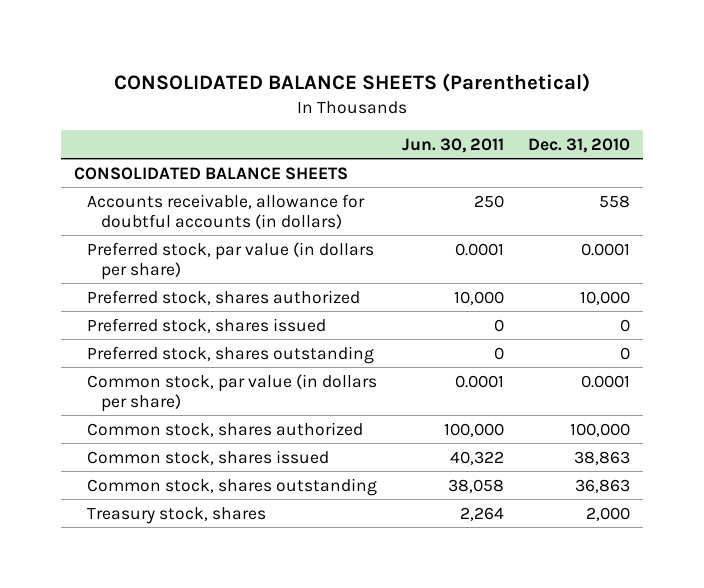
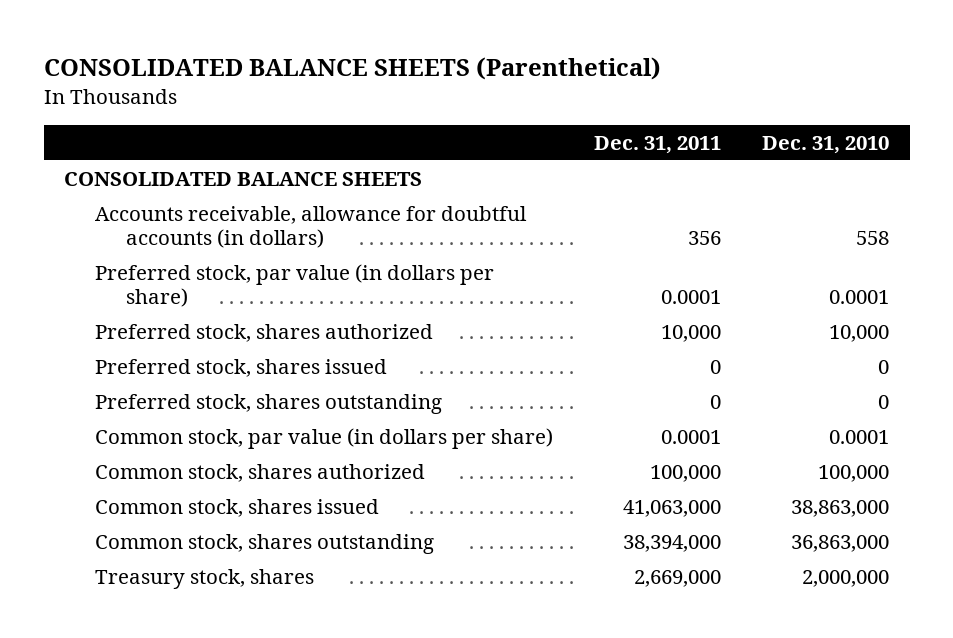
- | Jun. 30, 2011 | Dec. 31, 2010
+ | Dec. 31, 2011 | Dec. 31, 2010
- Common stock, shares issued | 40,322 | 38,863
- Common stock, shares outstanding | 38,058 | 36,863
- Treasury stock, shares | 2,264 | 2,000
+ Common stock, shares issued | 41,063,000 | 38,863,000
+ Common stock, shares outstanding | 38,394,000 | 36,863,000
+ Treasury stock, shares | 2,669,000 | 2,000,000

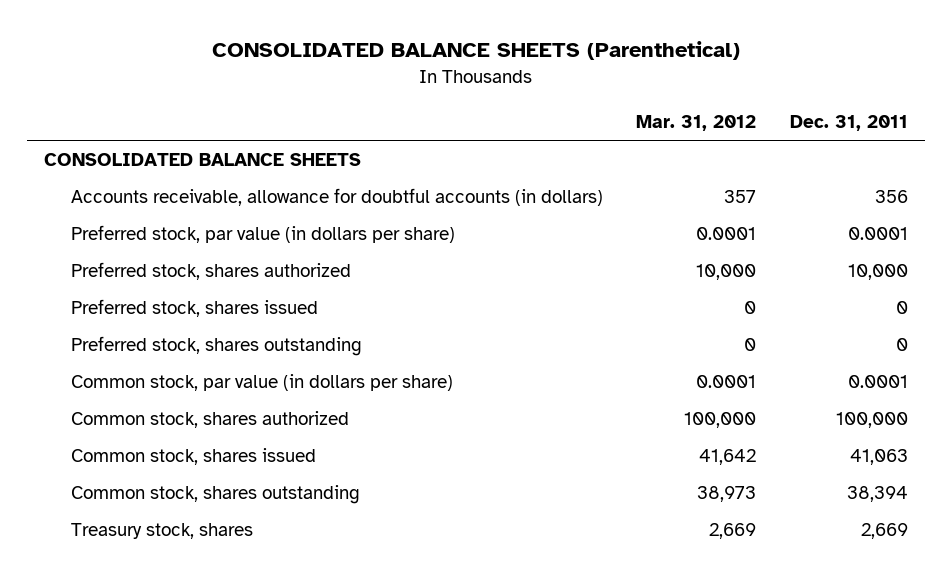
- | Dec. 31, 2011 | Dec. 31, 2010
+ | Mar. 31, 2012 | Dec. 31, 2011
- Common stock, shares issued | 41,063,000 | 38,863,000
- Common stock, shares outstanding | 38,394,000 | 36,863,000
- Treasury stock, shares | 2,669,000 | 2,000,000
+ Common stock, shares issued | 41,642 | 41,063
+ Common stock, shares outstanding | 38,973 | 38,394
+ Treasury stock, shares | 2,669 | 2,669

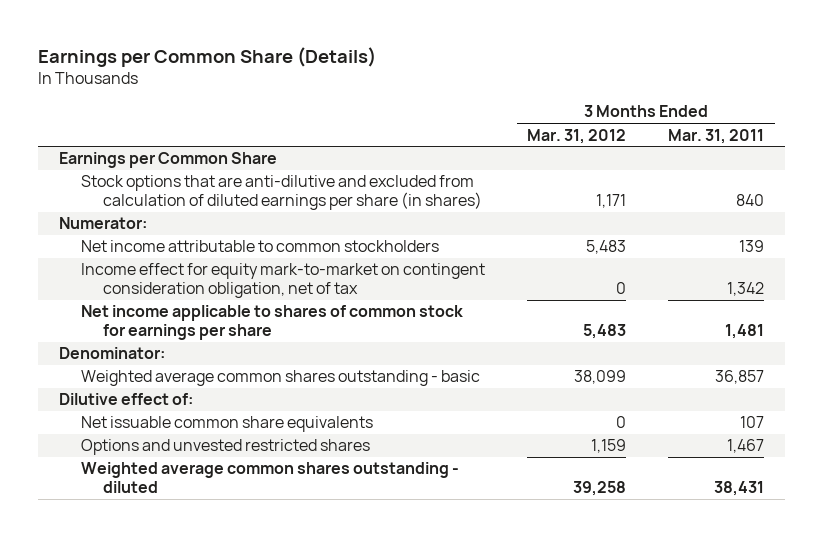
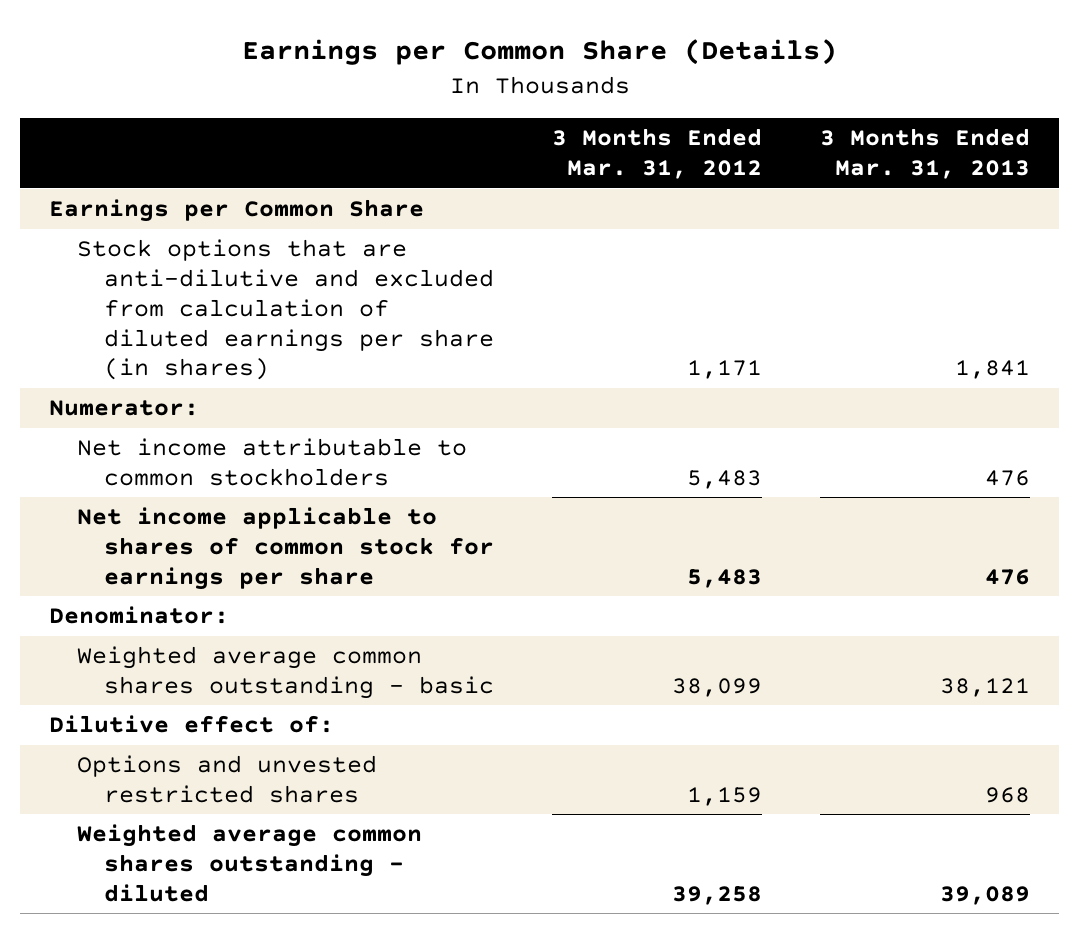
- | 3 Months Ended Mar. 31, 2012 | 3 Months Ended Mar. 31, 2011
+ | 3 Months Ended Mar. 31, 2012 | 3 Months Ended Mar. 31, 2013
- Income effect for equity mark-to-market on contingent consideration obligation, net of tax | 0 | 1,342
- Net issuable common share equivalents | 0 | 107

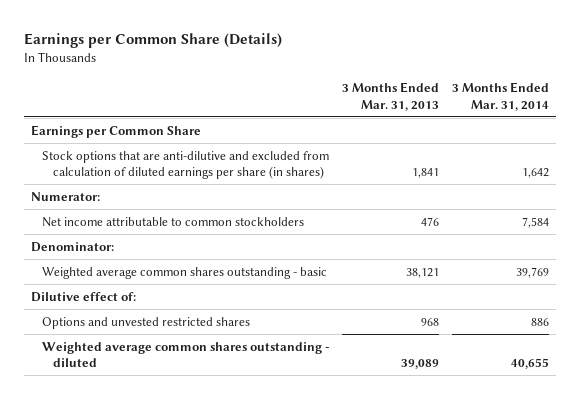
- | 3 Months Ended Mar. 31, 2012 | 3 Months Ended Mar. 31, 2013
+ | 3 Months Ended Mar. 31, 2013 | 3 Months Ended Mar. 31, 2014
- Net income applicable to shares of common stock for earnings per share | 5,483 | 476

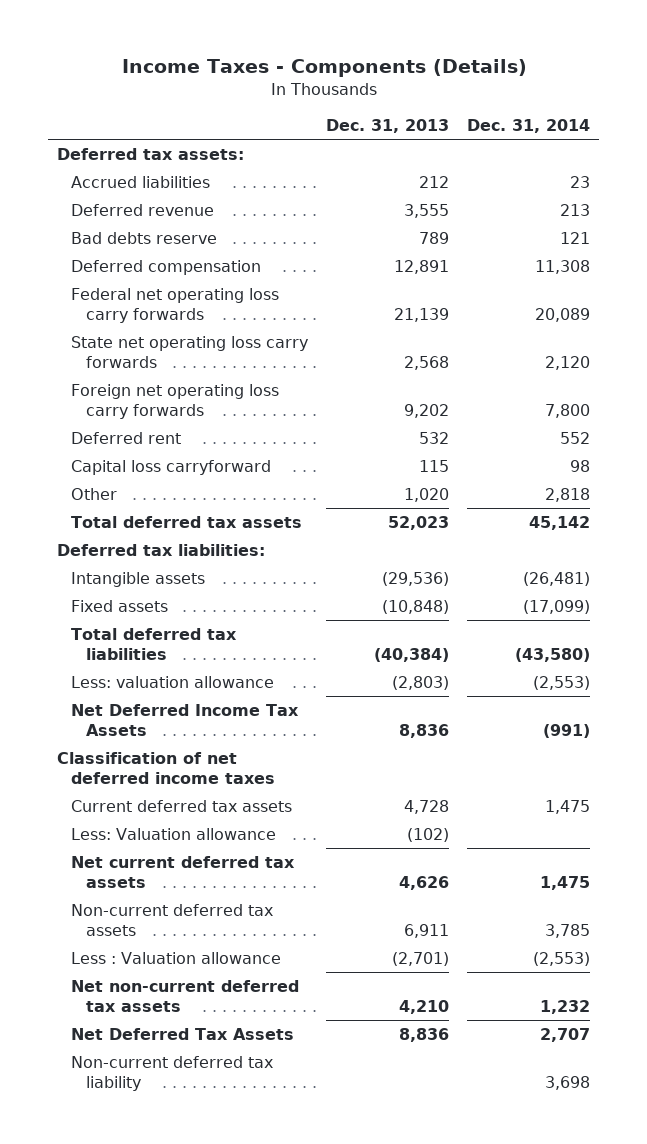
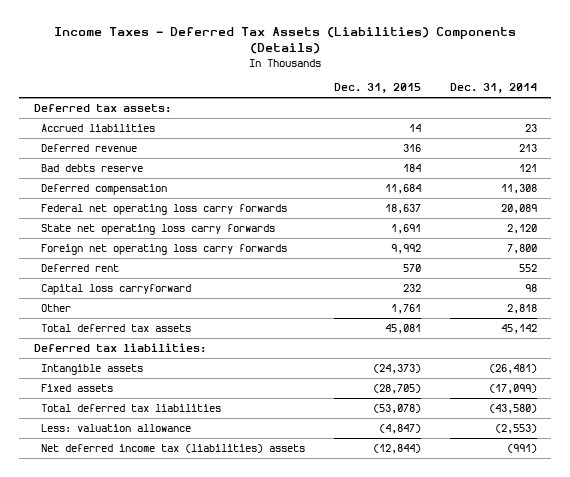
- Income Taxes - Components (Details)
+ Income Taxes - Deferred Tax Assets (Liabilities) Components (Details)
- | Dec. 31, 2013 | Dec. 31, 2014
+ | Dec. 31, 2015 | Dec. 31, 2014
- Net Deferred Income Tax Assets | 8,836 | (991)
- Classification of net deferred income taxes
- Current deferred tax assets | 4,728 | 1,475
- Less: Valuation allowance | (102) |
- Net current deferred tax assets | 4,626 | 1,475
- Non-current deferred tax assets | 6,911 | 3,785
- Less : Valuation allowance | (2,701) | (2,553)
- Net non-current deferred tax assets | 4,210 | 1,232
- Net Deferred Tax Assets | 8,836 | 2,707
- Non-current deferred tax liability | | 3,698
+ Net deferred income tax (liabilities) assets | (12,844) | (991)

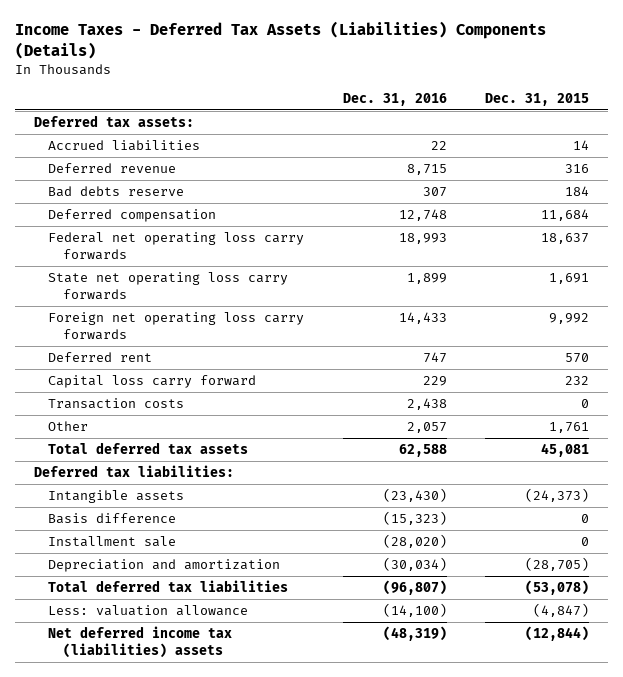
- | Dec. 31, 2015 | Dec. 31, 2014
+ | Dec. 31, 2016 | Dec. 31, 2015
- Capital loss carryforward | 232 | 98
+ Capital loss carry forward | 229 | 232
+ Transaction costs | 2,438 | 0
- Fixed assets | (28,705) | (17,099)
+ Basis difference | (15,323) | 0
+ Installment sale | (28,020) | 0
+ Depreciation and amortization | (30,034) | (28,705)

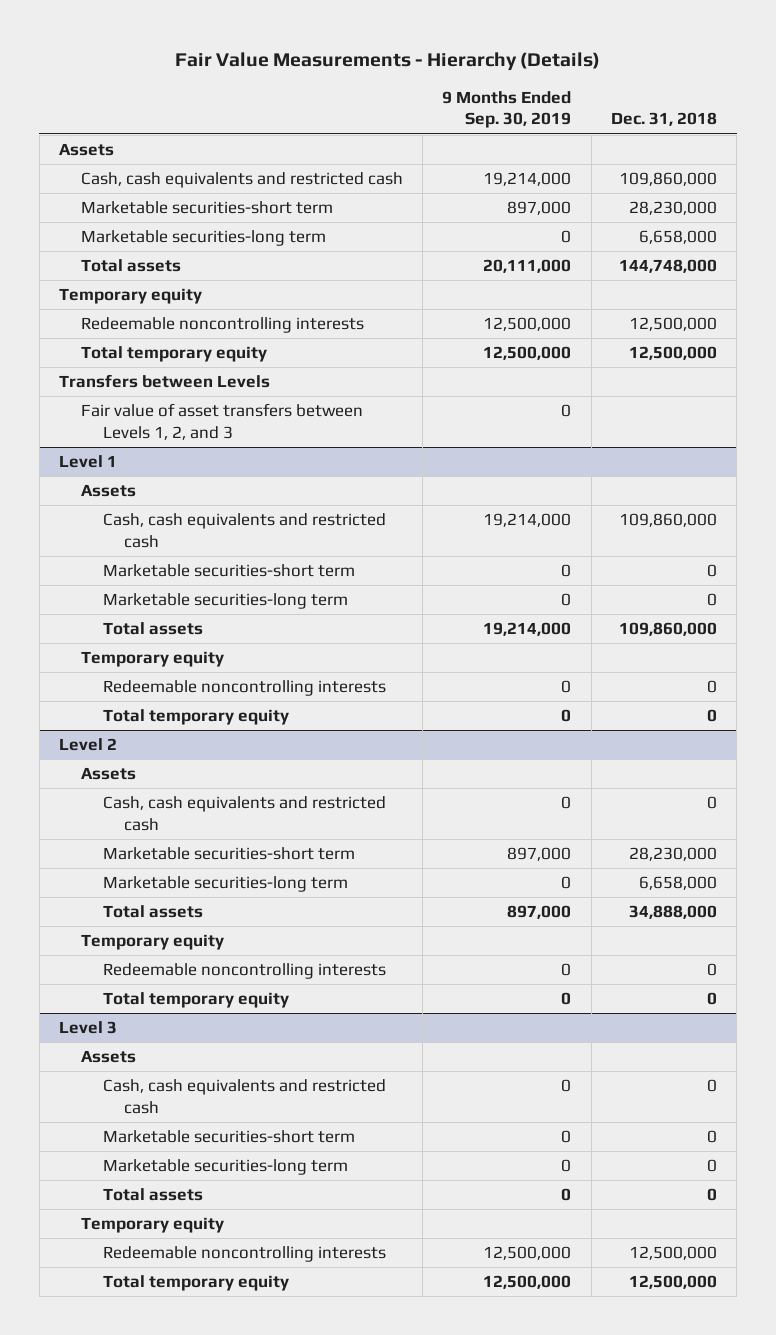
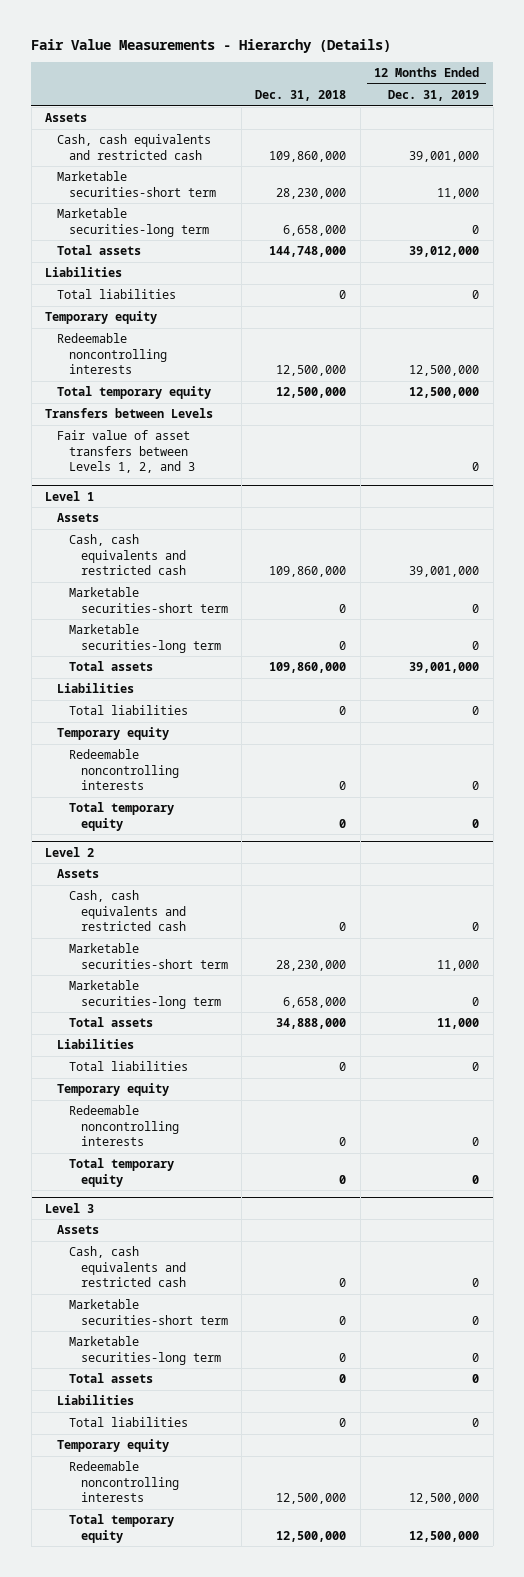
- | 9 Months Ended Sep. 30, 2019 | Dec. 31, 2018
+ | Dec. 31, 2018 | 12 Months Ended Dec. 31, 2019
+ Liabilities
+ Total liabilities | 0 | 0
@ Level 1
+ Liabilities
+ Total liabilities | 0 | 0
@ Level 2
+ Liabilities
+ Total liabilities | 0 | 0
@ Level 3
+ Liabilities
+ Total liabilities | 0 | 0

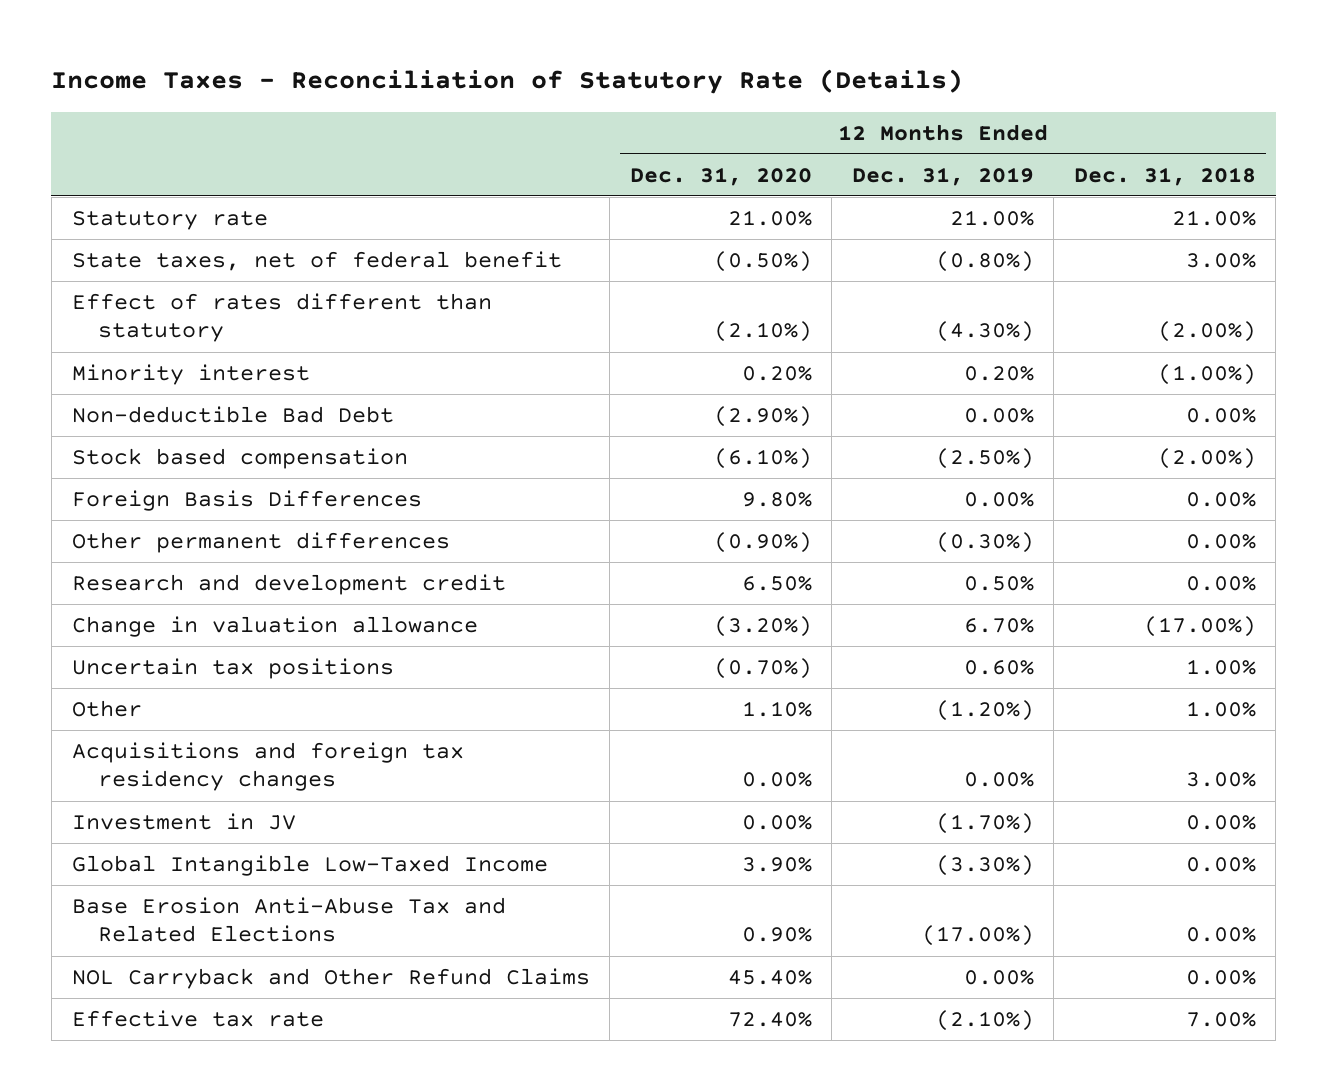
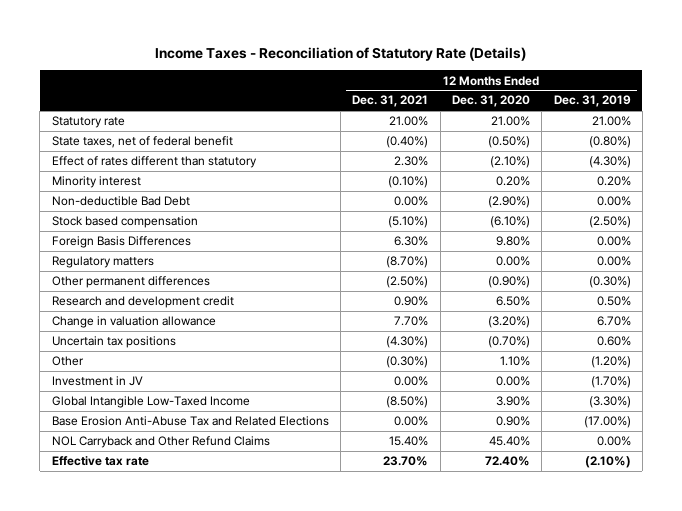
- | 12 Months Ended Dec. 31, 2020 | 12 Months Ended Dec. 31, 2019 | 12 Months Ended Dec. 31, 2018
+ | 12 Months Ended Dec. 31, 2021 | 12 Months Ended Dec. 31, 2020 | 12 Months Ended Dec. 31, 2019
+ Regulatory matters | (8.70%) | 0.00% | 0.00%
- Acquisitions and foreign tax residency changes | 0.00% | 0.00% | 3.00%

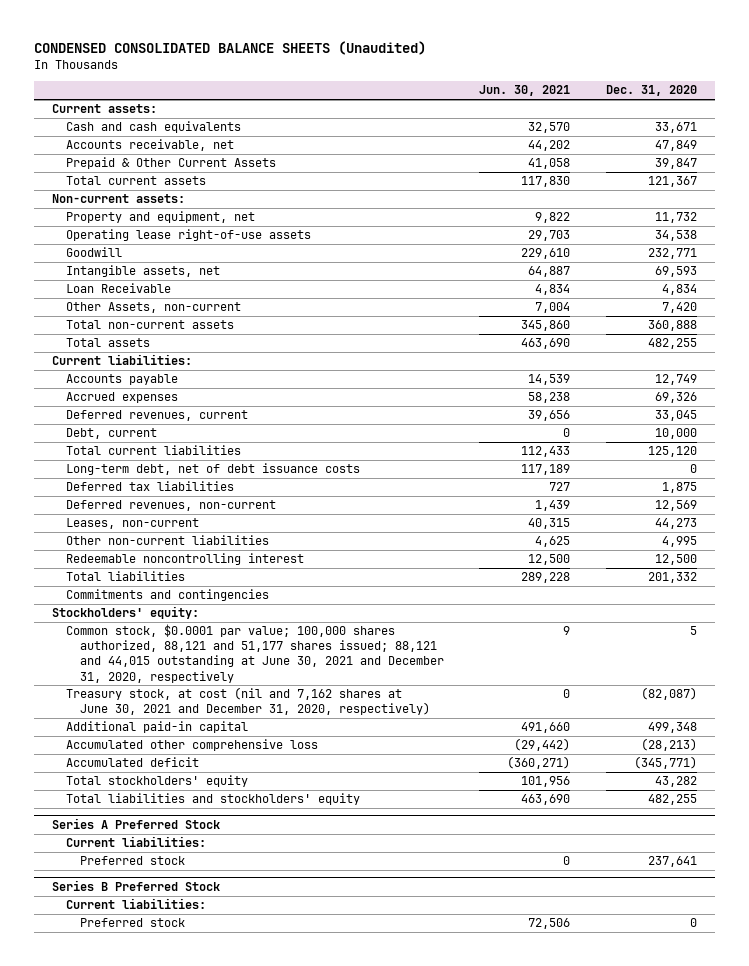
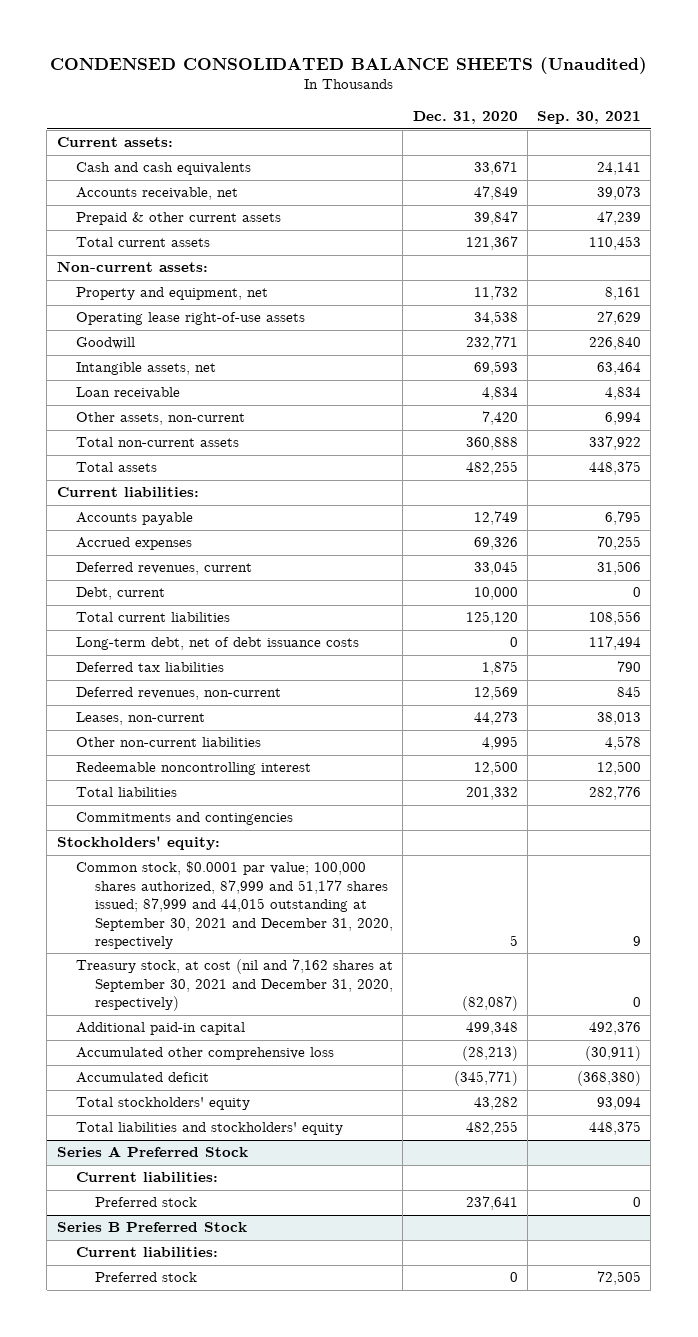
- | Jun. 30, 2021 | Dec. 31, 2020
+ | Dec. 31, 2020 | Sep. 30, 2021
- Prepaid & Other Current Assets | 41,058 | 39,847
+ Prepaid & other current assets | 39,847 | 47,239
- Loan Receivable | 4,834 | 4,834
- Other Assets, non-current | 7,004 | 7,420
+ Loan receivable | 4,834 | 4,834
+ Other assets, non-current | 7,420 | 6,994
- Common stock, $0.0001 par value; 100,000 shares authorized, 88,121 and 51,177 shares issued; 88,121 and 44,015 outstanding at June 30, 2021 and December 31, 2020, respectively | 9 | 5
- Treasury stock, at cost (nil and 7,162 shares at June 30, 2021 and December 31, 2020, respectively) | 0 | (82,087)
+ Common stock, $0.0001 par value; 100,000 shares authorized, 87,999 and 51,177 shares issued; 87,999 and 44,015 outstanding at September 30, 2021 and December 31, 2020, respectively | 5 | 9
+ Treasury stock, at cost (nil and 7,162 shares at September 30, 2021 and December 31, 2020, respectively) | (82,087) | 0

